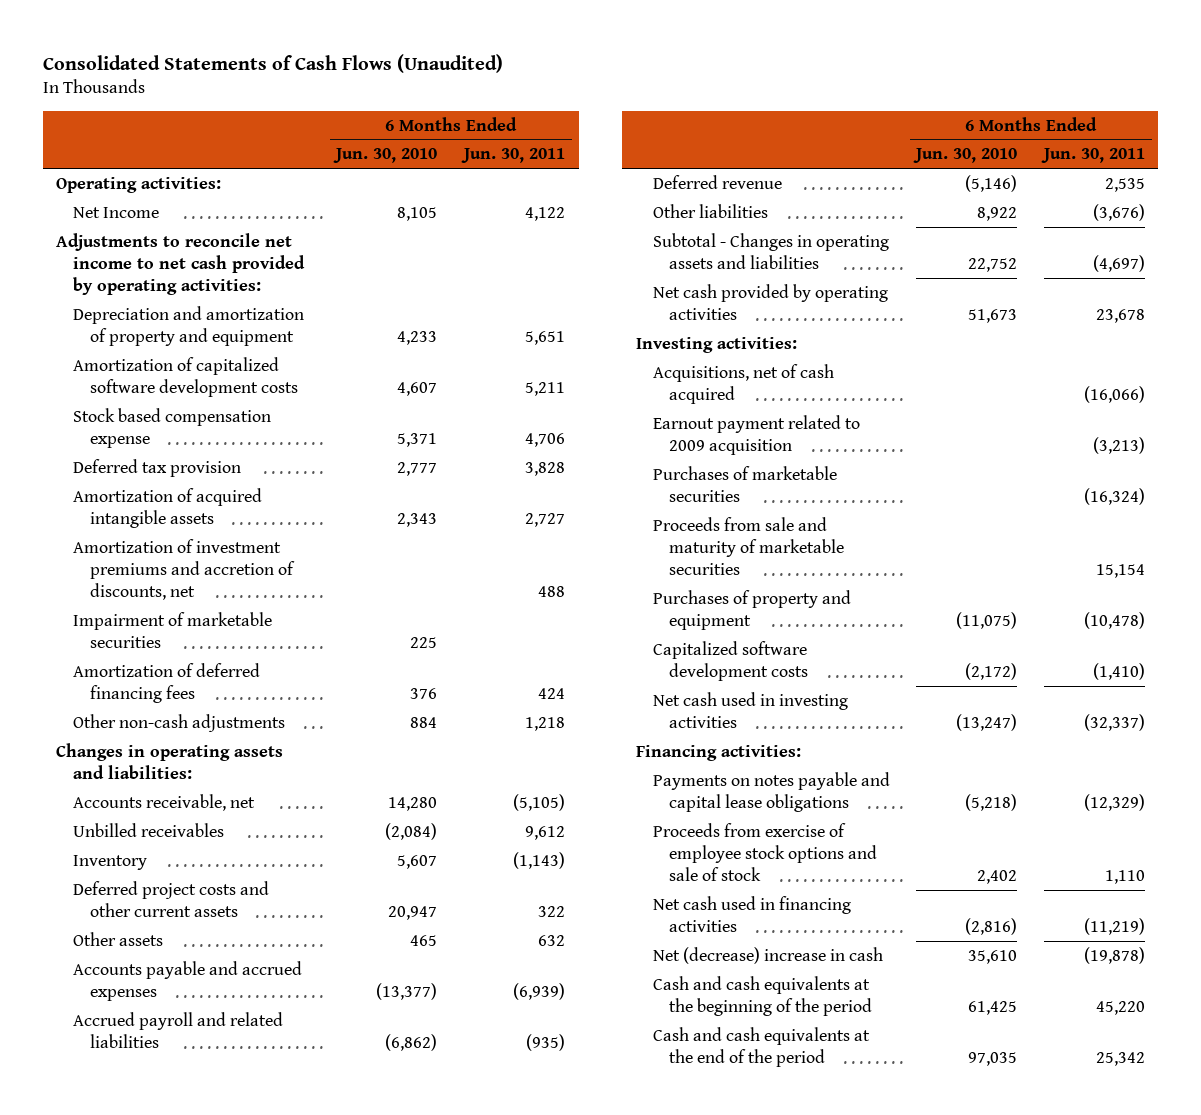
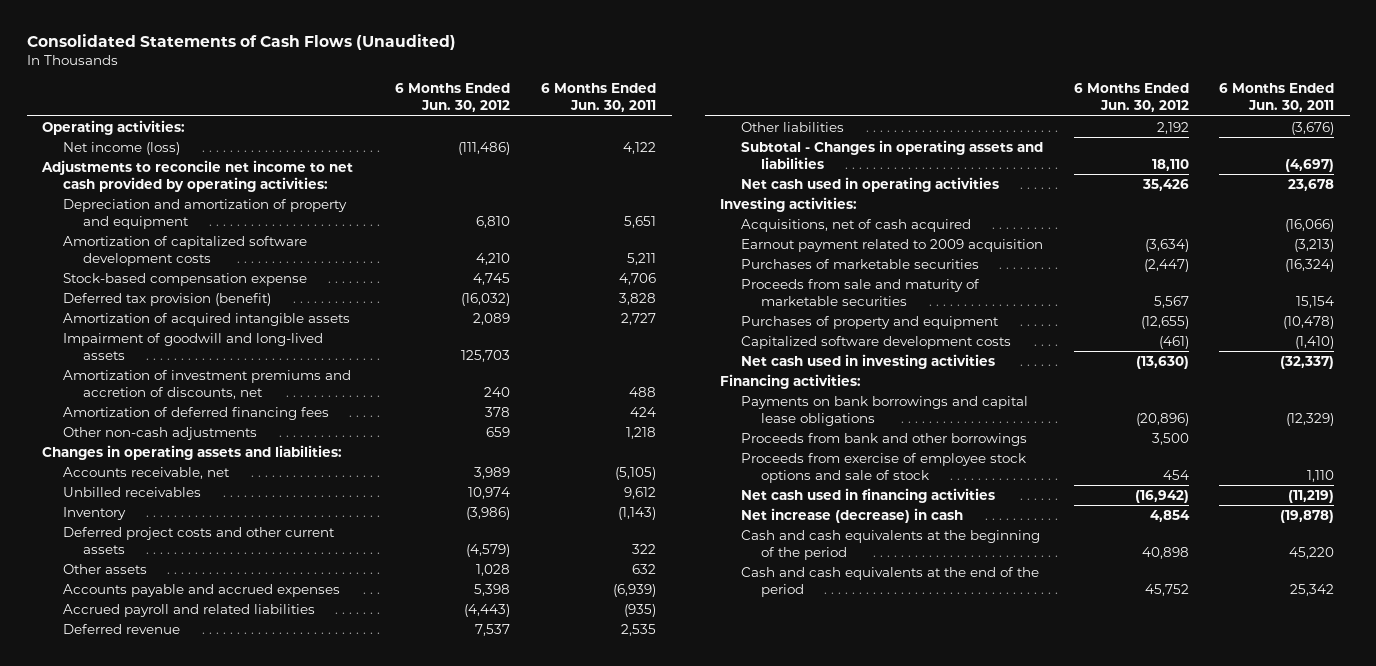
- | 6 Months Ended Jun. 30, 2010 | 6 Months Ended Jun. 30, 2011
+ | 6 Months Ended Jun. 30, 2012 | 6 Months Ended Jun. 30, 2011
- Net Income | 8,105 | 4,122
+ Net income (loss) | (111,486) | 4,122
- Stock based compensation expense | 5,371 | 4,706
- Deferred tax provision | 2,777 | 3,828
+ Stock-based compensation expense | 4,745 | 4,706
+ Deferred tax provision (benefit) | (16,032) | 3,828
+ Impairment of goodwill and long-lived assets | 125,703 |
- Impairment of marketable securities | 225 |
- Net cash provided by operating activities | 51,673 | 23,678
+ Net cash used in operating activities | 35,426 | 23,678
- Payments on notes payable and capital lease obligations | (5,218) | (12,329)
+ Payments on bank borrowings and capital lease obligations | (20,896) | (12,329)
+ Proceeds from bank and other borrowings | 3,500 |
- Net (decrease) increase in cash | 35,610 | (19,878)
+ Net increase (decrease) in cash | 4,854 | (19,878)

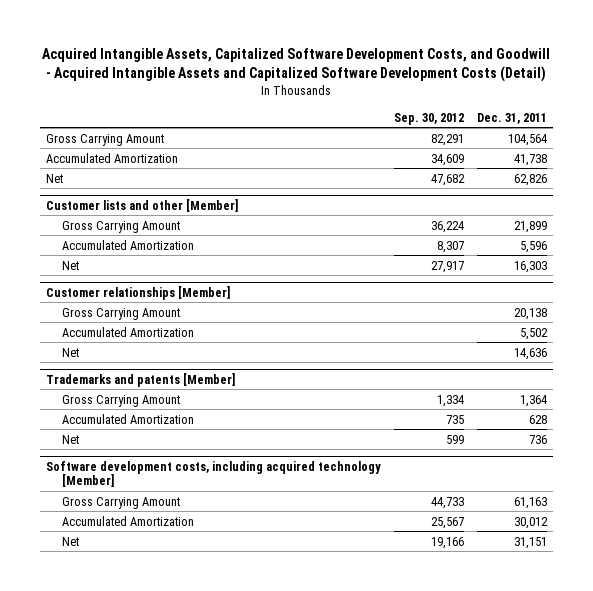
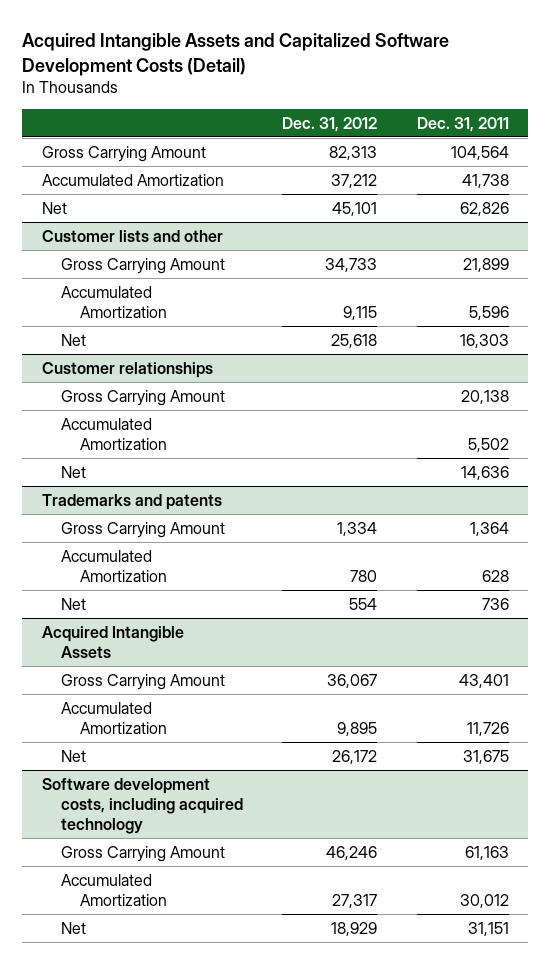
- Acquired Intangible Assets, Capitalized Software Development Costs, and Goodwill - Acquired Intangible Assets and Capitalized Software Development Costs (Detail)
+ Acquired Intangible Assets and Capitalized Software Development Costs (Detail)
- | Sep. 30, 2012 | Dec. 31, 2011
+ | Dec. 31, 2012 | Dec. 31, 2011
- Customer lists and other [Member]
+ Customer lists and other
- Customer relationships [Member]
+ Customer relationships
- Trademarks and patents [Member]
+ Trademarks and patents
- Software development costs, including acquired technology [Member]
+ Acquired Intangible Assets
+ Gross Carrying Amount | 36,067 | 43,401
+ Accumulated Amortization | 9,895 | 11,726
+ Net | 26,172 | 31,675
+ Software development costs, including acquired technology

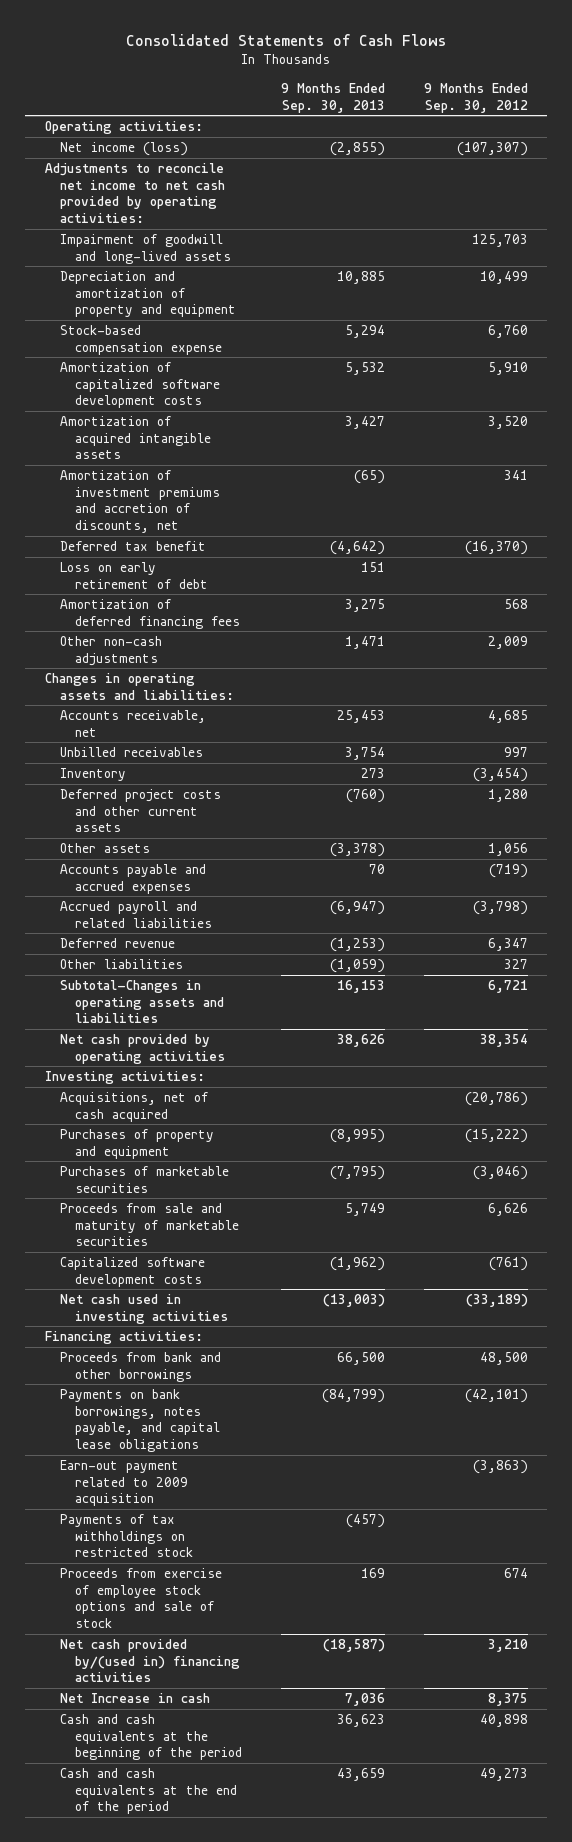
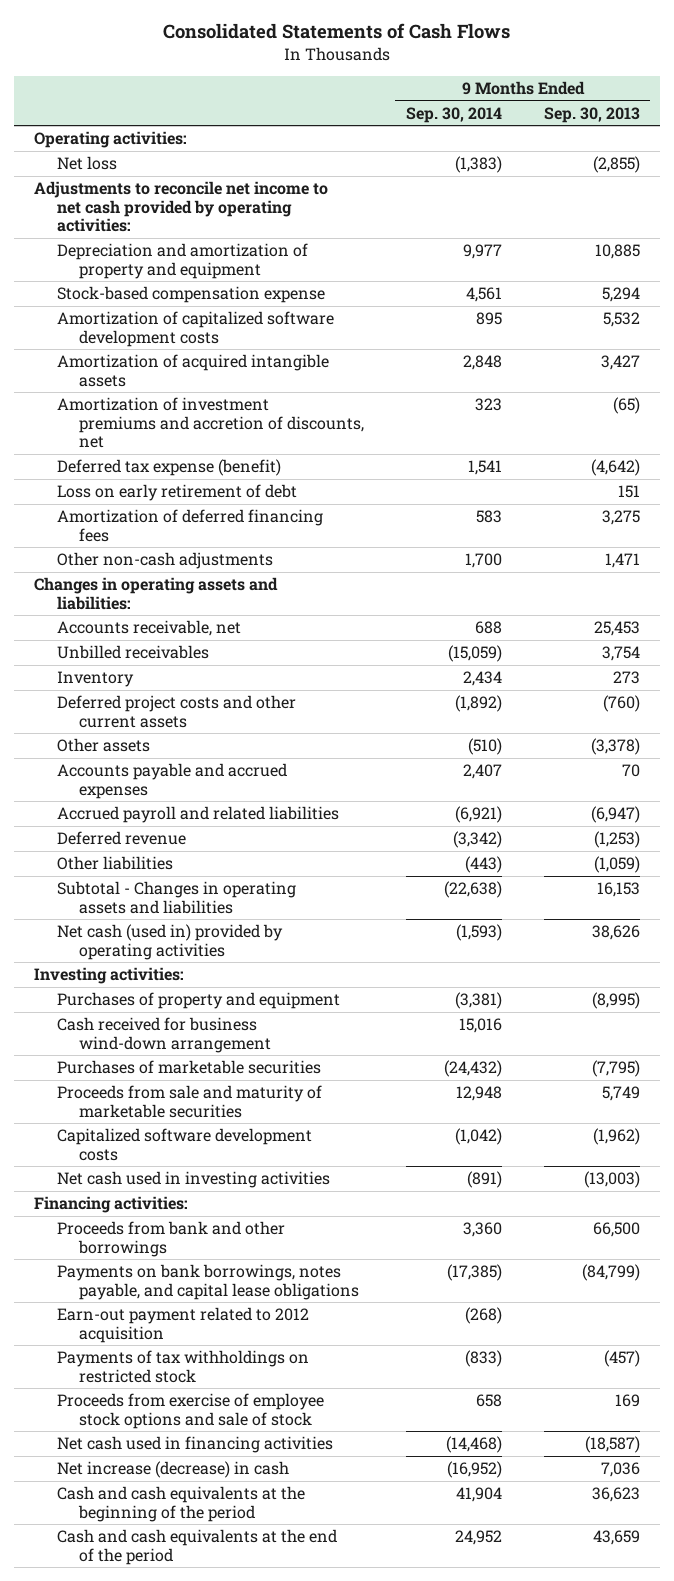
- | 9 Months Ended Sep. 30, 2013 | 9 Months Ended Sep. 30, 2012
+ | 9 Months Ended Sep. 30, 2014 | 9 Months Ended Sep. 30, 2013
- Net income (loss) | (2,855) | (107,307)
+ Net loss | (1,383) | (2,855)
- Impairment of goodwill and long-lived assets | | 125,703
- Deferred tax benefit | (4,642) | (16,370)
+ Deferred tax expense (benefit) | 1,541 | (4,642)
- Subtotal-Changes in operating assets and liabilities | 16,153 | 6,721
- Net cash provided by operating activities | 38,626 | 38,354
+ Subtotal - Changes in operating assets and liabilities | (22,638) | 16,153
+ Net cash (used in) provided by operating activities | (1,593) | 38,626
- Acquisitions, net of cash acquired | | (20,786)
+ Cash received for business wind-down arrangement | 15,016 |
- Earn-out payment related to 2009 acquisition | | (3,863)
+ Earn-out payment related to 2012 acquisition | (268) |
- Net cash provided by/(used in) financing activities | (18,587) | 3,210
- Net Increase in cash | 7,036 | 8,375
+ Net cash used in financing activities | (14,468) | (18,587)
+ Net increase (decrease) in cash | (16,952) | 7,036

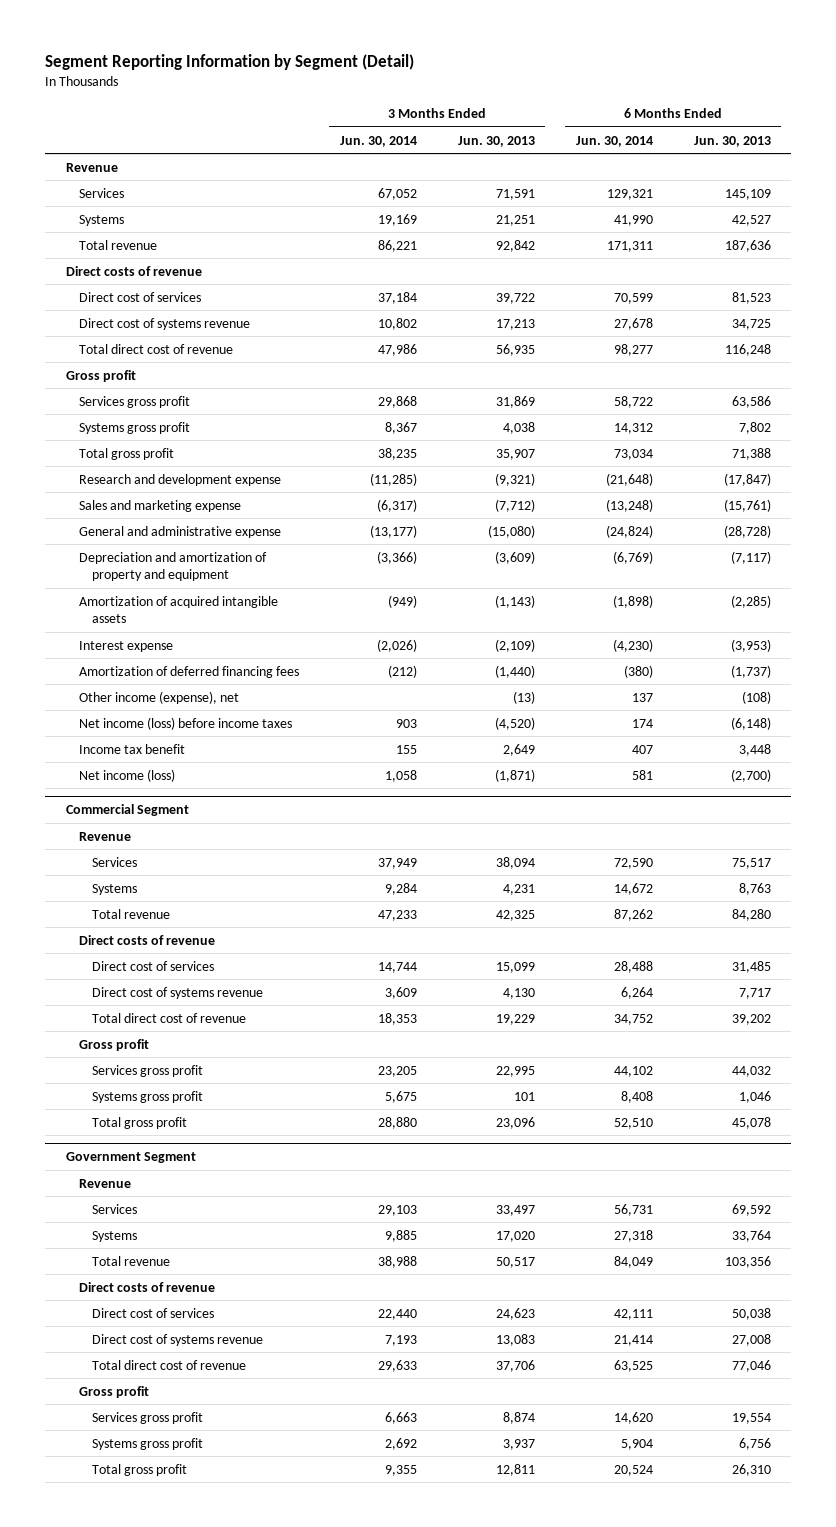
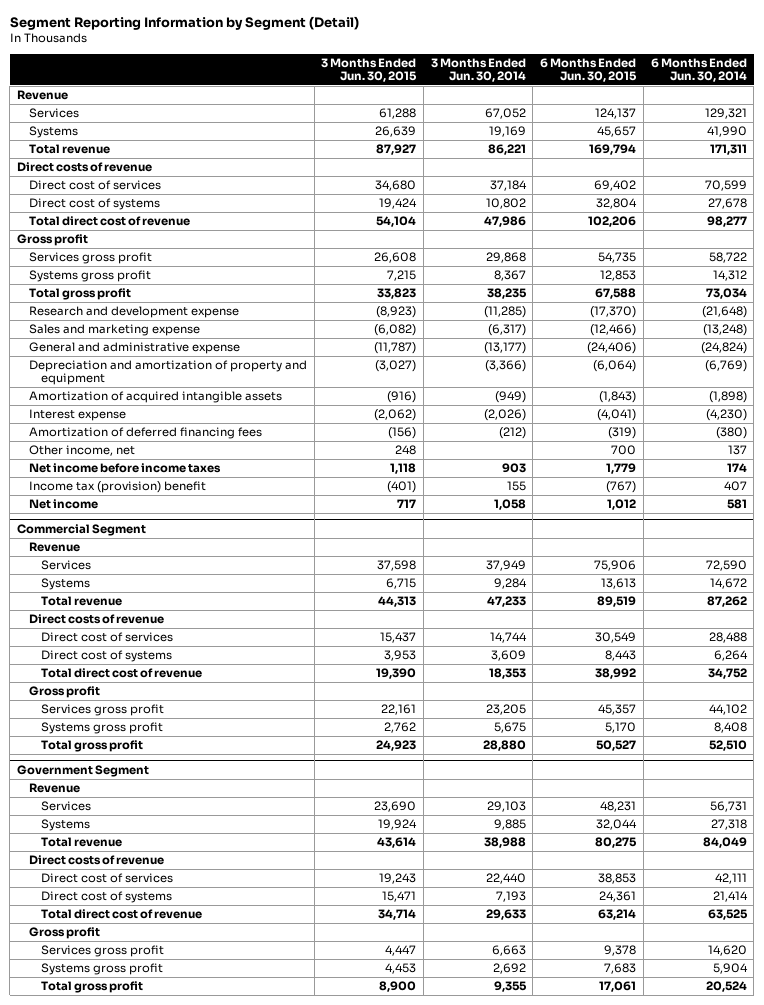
- | 3 Months Ended Jun. 30, 2014 | 3 Months Ended Jun. 30, 2013 | 6 Months Ended Jun. 30, 2014 | 6 Months Ended Jun. 30, 2013
+ | 3 Months Ended Jun. 30, 2015 | 3 Months Ended Jun. 30, 2014 | 6 Months Ended Jun. 30, 2015 | 6 Months Ended Jun. 30, 2014
- Direct cost of systems revenue | 10,802 | 17,213 | 27,678 | 34,725
+ Direct cost of systems | 19,424 | 10,802 | 32,804 | 27,678
- Other income (expense), net | | (13) | 137 | (108)
- Net income (loss) before income taxes | 903 | (4,520) | 174 | (6,148)
- Income tax benefit | 155 | 2,649 | 407 | 3,448
- Net income (loss) | 1,058 | (1,871) | 581 | (2,700)
+ Other income, net | 248 | | 700 | 137
+ Net income before income taxes | 1,118 | 903 | 1,779 | 174
+ Income tax (provision) benefit | (401) | 155 | (767) | 407
+ Net income | 717 | 1,058 | 1,012 | 581
@ Commercial Segment
- Direct cost of systems revenue | 3,609 | 4,130 | 6,264 | 7,717
+ Direct cost of systems | 3,953 | 3,609 | 8,443 | 6,264
@ Government Segment
- Direct cost of systems revenue | 7,193 | 13,083 | 21,414 | 27,008
+ Direct cost of systems | 15,471 | 7,193 | 24,361 | 21,414

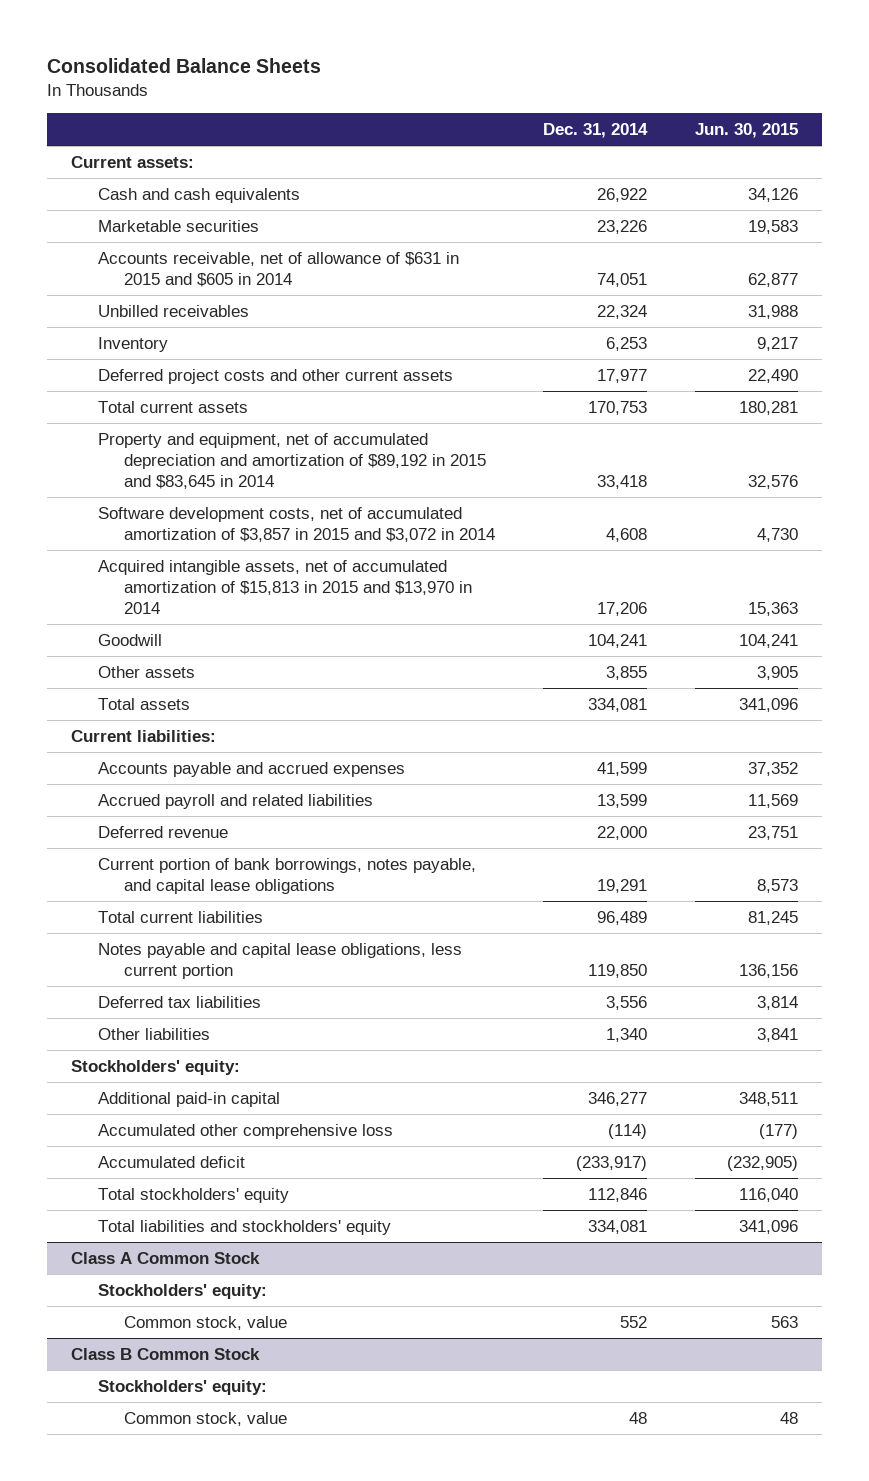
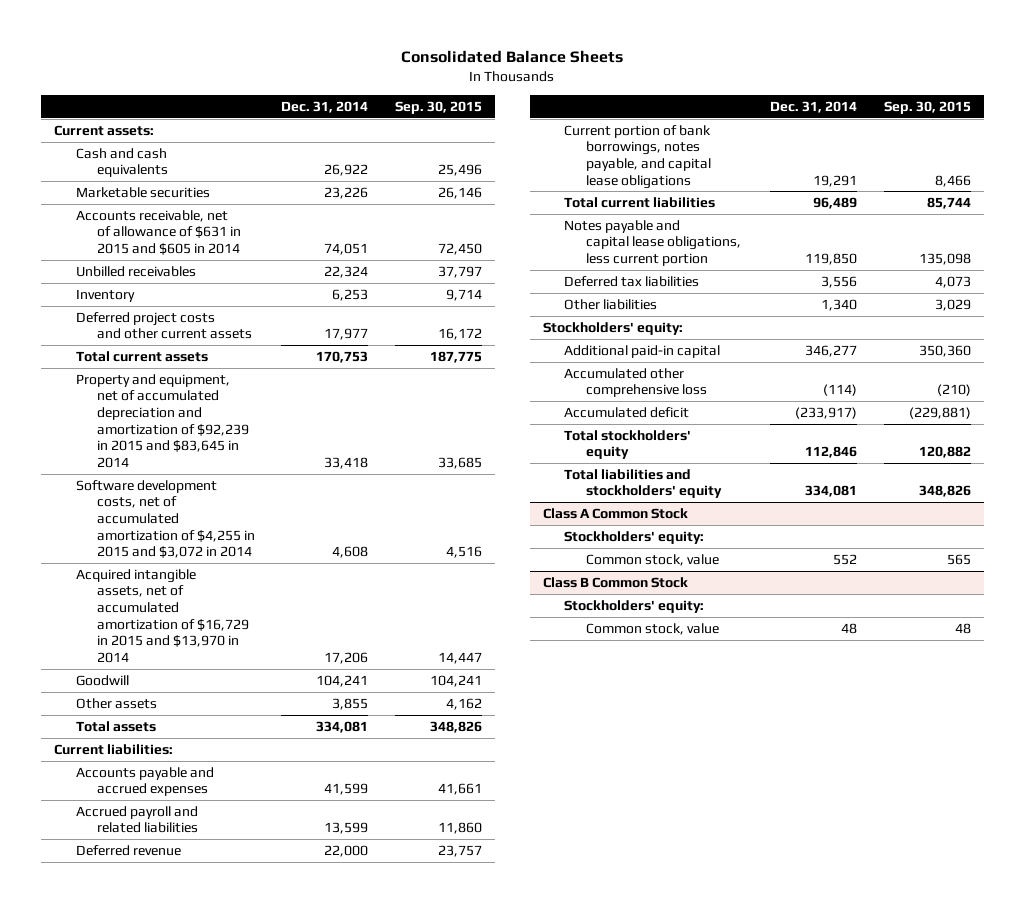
- | Dec. 31, 2014 | Jun. 30, 2015
+ | Dec. 31, 2014 | Sep. 30, 2015
- Property and equipment, net of accumulated depreciation and amortization of $89,192 in 2015 and $83,645 in 2014 | 33,418 | 32,576
- Software development costs, net of accumulated amortization of $3,857 in 2015 and $3,072 in 2014 | 4,608 | 4,730
- Acquired intangible assets, net of accumulated amortization of $15,813 in 2015 and $13,970 in 2014 | 17,206 | 15,363
+ Property and equipment, net of accumulated depreciation and amortization of $92,239 in 2015 and $83,645 in 2014 | 33,418 | 33,685
+ Software development costs, net of accumulated amortization of $4,255 in 2015 and $3,072 in 2014 | 4,608 | 4,516
+ Acquired intangible assets, net of accumulated amortization of $16,729 in 2015 and $13,970 in 2014 | 17,206 | 14,447

